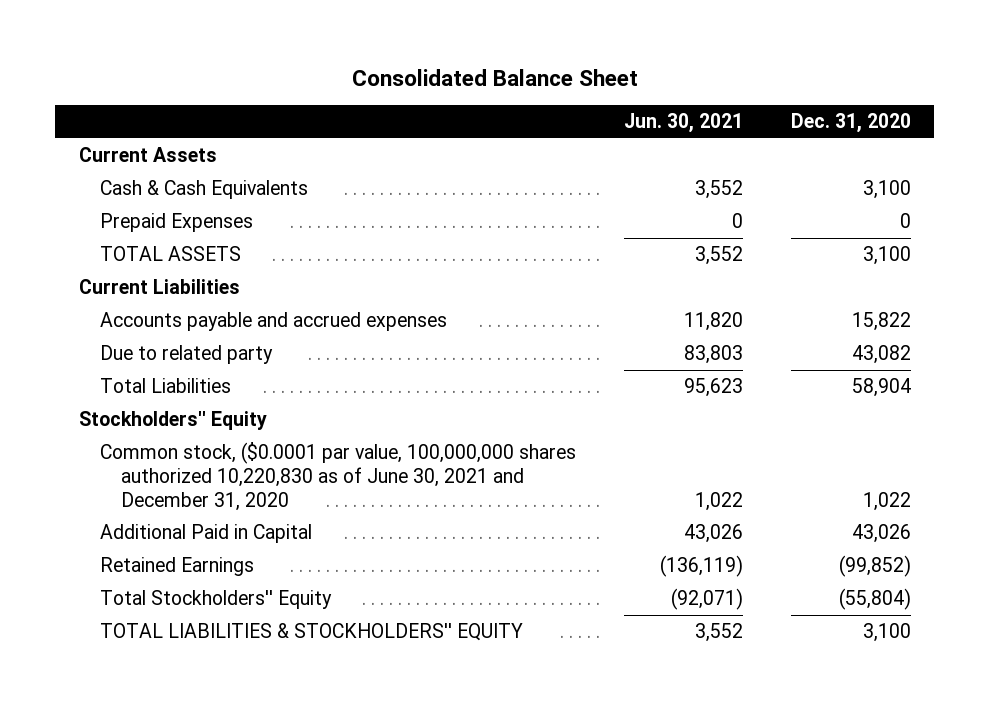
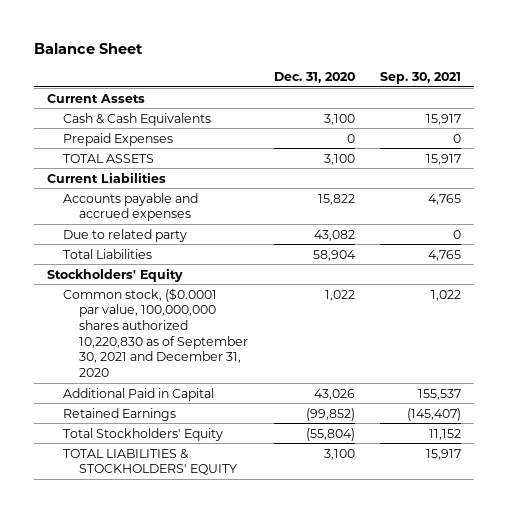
- Consolidated Balance Sheet
+ Balance Sheet
- | Jun. 30, 2021 | Dec. 31, 2020
+ | Dec. 31, 2020 | Sep. 30, 2021
- Stockholders'' Equity
- Common stock, ($0.0001 par value, 100,000,000 shares authorized 10,220,830 as of June 30, 2021 and December 31, 2020 | 1,022 | 1,022
+ Stockholders' Equity
+ Common stock, ($0.0001 par value, 100,000,000 shares authorized 10,220,830 as of September 30, 2021 and December 31, 2020 | 1,022 | 1,022
- Total Stockholders'' Equity | (92,071) | (55,804)
- TOTAL LIABILITIES & STOCKHOLDERS'' EQUITY | 3,552 | 3,100
+ Total Stockholders' Equity | (55,804) | 11,152
+ TOTAL LIABILITIES & STOCKHOLDERS' EQUITY | 3,100 | 15,917

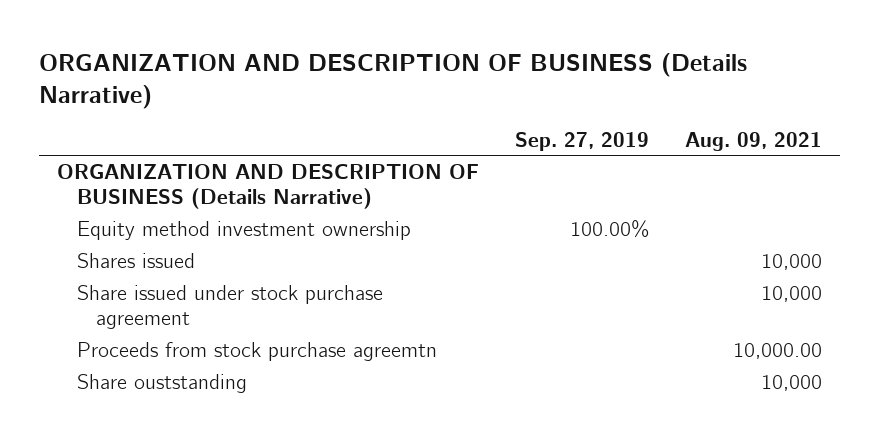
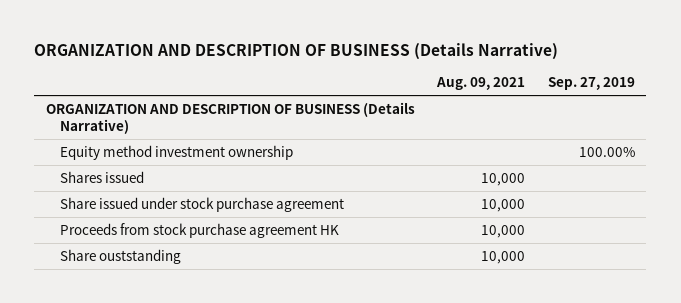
- | Sep. 27, 2019 | Aug. 09, 2021
+ | Aug. 09, 2021 | Sep. 27, 2019
- Proceeds from stock purchase agreemtn | | 10,000.00
+ Proceeds from stock purchase agreement HK | 10,000 |

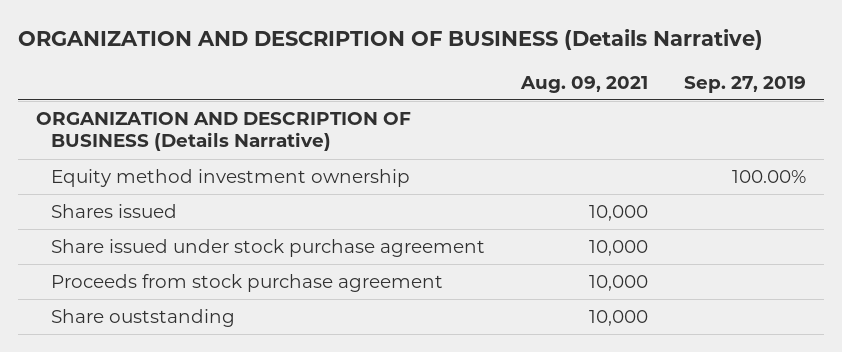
- Proceeds from stock purchase agreement HK | 10,000 |
+ Proceeds from stock purchase agreement | 10,000 |

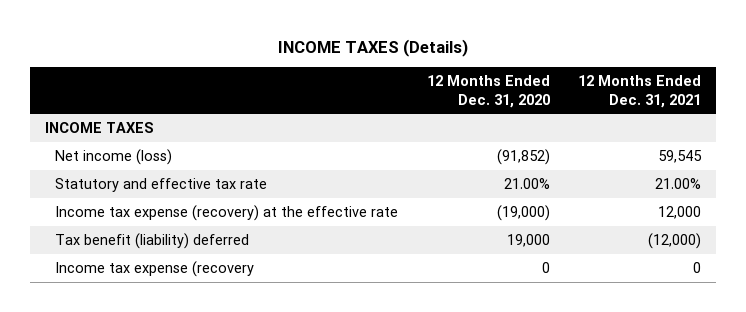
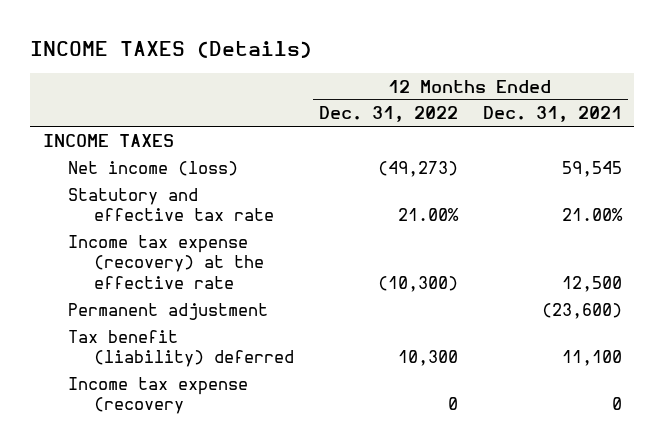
- | 12 Months Ended Dec. 31, 2020 | 12 Months Ended Dec. 31, 2021
+ | 12 Months Ended Dec. 31, 2022 | 12 Months Ended Dec. 31, 2021
- Income tax expense (recovery) at the effective rate | (19,000) | 12,000
- Tax benefit (liability) deferred | 19,000 | (12,000)
+ Income tax expense (recovery) at the effective rate | (10,300) | 12,500
+ Permanent adjustment | | (23,600)
+ Tax benefit (liability) deferred | 10,300 | 11,100

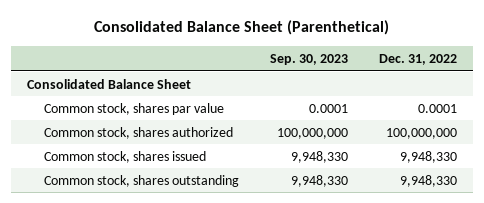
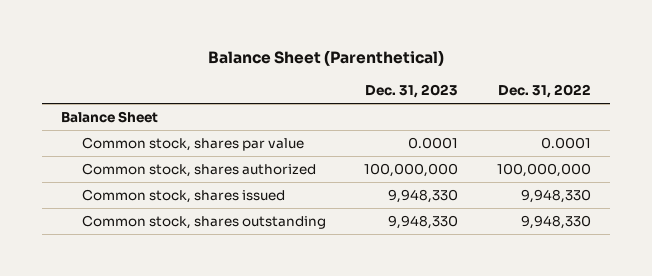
- Consolidated Balance Sheet (Parenthetical)
+ Balance Sheet (Parenthetical)
- | Sep. 30, 2023 | Dec. 31, 2022
+ | Dec. 31, 2023 | Dec. 31, 2022
- Consolidated Balance Sheet
+ Balance Sheet

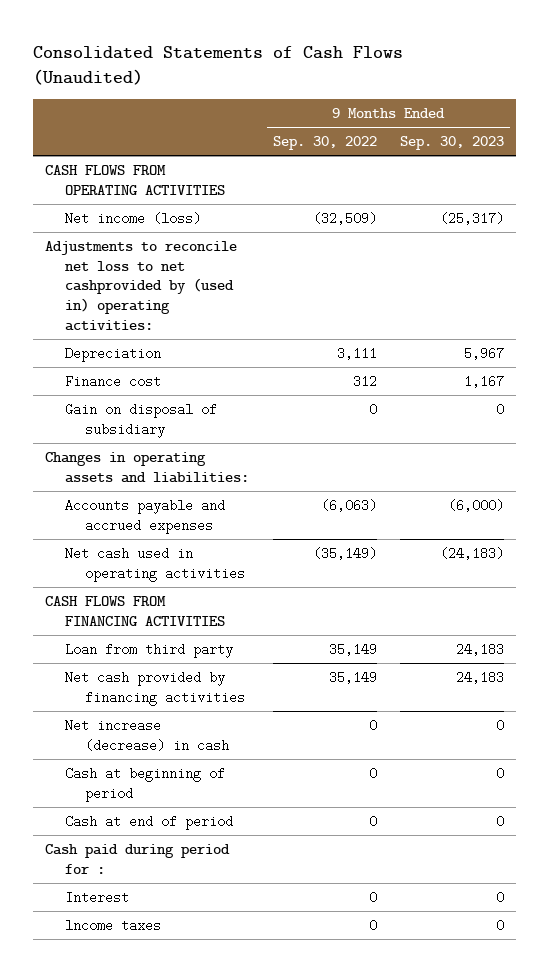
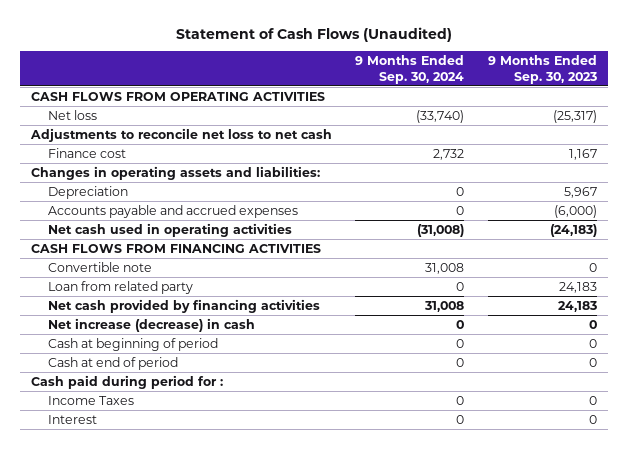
- Consolidated Statements of Cash Flows (Unaudited)
+ Statement of Cash Flows (Unaudited)
- | 9 Months Ended Sep. 30, 2022 | 9 Months Ended Sep. 30, 2023
+ | 9 Months Ended Sep. 30, 2024 | 9 Months Ended Sep. 30, 2023
- Net income (loss) | (32,509) | (25,317)
- Adjustments to reconcile net loss to net cashprovided by (used in) operating activities:
+ Net loss | (33,740) | (25,317)
+ Adjustments to reconcile net loss to net cash
- Gain on disposal of subsidiary | 0 | 0
moved down: Depreciation | 0 | 5,967
- Loan from third party | 35,149 | 24,183
+ Convertible note | 31,008 | 0
+ Loan from related party | 0 | 24,183
+ Income Taxes | 0 | 0
- lncome taxes | 0 | 0

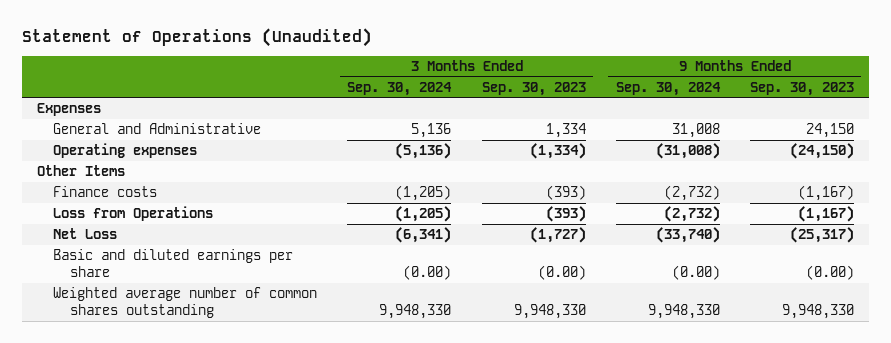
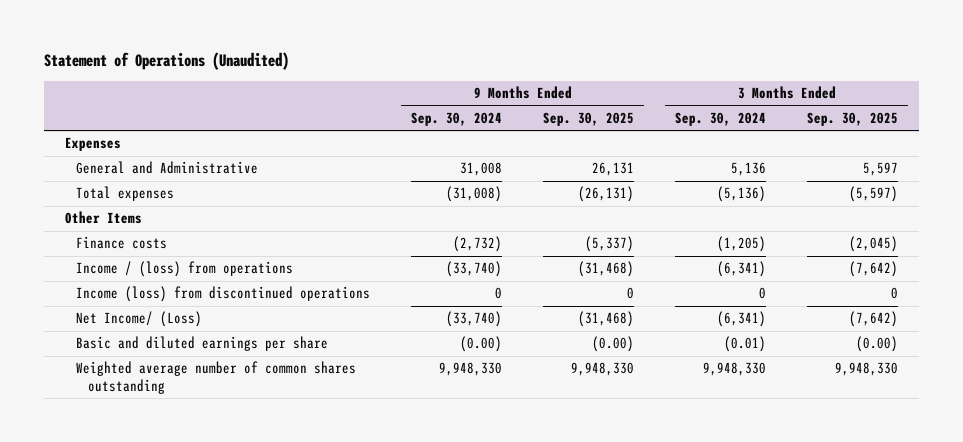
- | 3 Months Ended Sep. 30, 2024 | 3 Months Ended Sep. 30, 2023 | 9 Months Ended Sep. 30, 2024 | 9 Months Ended Sep. 30, 2023
+ | 9 Months Ended Sep. 30, 2024 | 9 Months Ended Sep. 30, 2025 | 3 Months Ended Sep. 30, 2024 | 3 Months Ended Sep. 30, 2025
- Operating expenses | (5,136) | (1,334) | (31,008) | (24,150)
+ Total expenses | (31,008) | (26,131) | (5,136) | (5,597)
- Loss from Operations | (1,205) | (393) | (2,732) | (1,167)
- Net Loss | (6,341) | (1,727) | (33,740) | (25,317)
- Basic and diluted earnings per share | (0.00) | (0.00) | (0.00) | (0.00)
+ Income / (loss) from operations | (33,740) | (31,468) | (6,341) | (7,642)
+ Income (loss) from discontinued operations | 0 | 0 | 0 | 0
+ Net Income/ (Loss) | (33,740) | (31,468) | (6,341) | (7,642)
+ Basic and diluted earnings per share | (0.00) | (0.00) | (0.01) | (0.00)

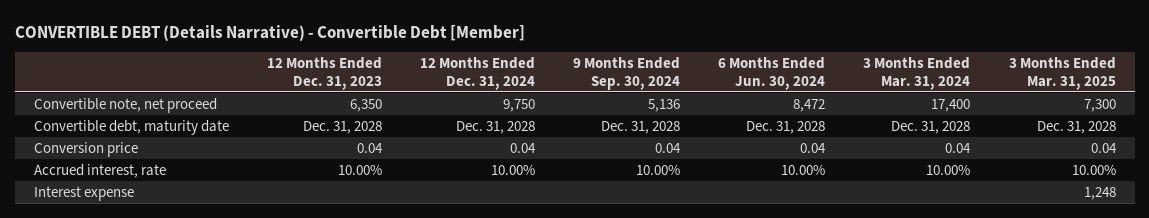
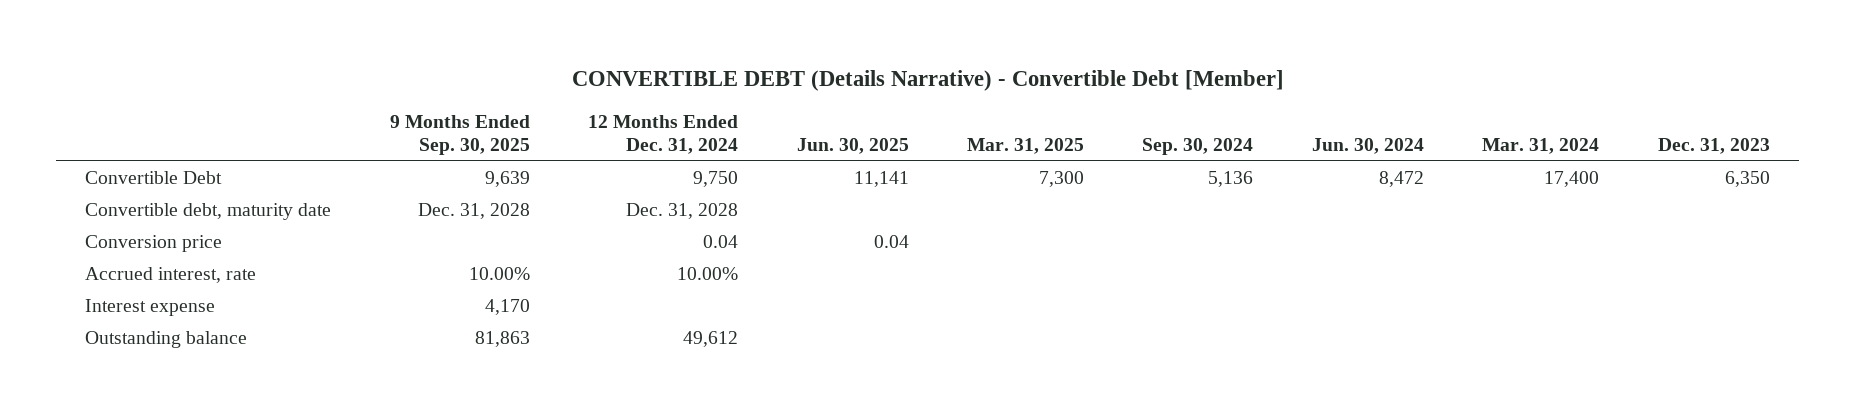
- | 12 Months Ended Dec. 31, 2023 | 12 Months Ended Dec. 31, 2024 | 9 Months Ended Sep. 30, 2024 | 6 Months Ended Jun. 30, 2024 | 3 Months Ended Mar. 31, 2024 | 3 Months Ended Mar. 31, 2025
+ | 9 Months Ended Sep. 30, 2025 | 12 Months Ended Dec. 31, 2024 | Jun. 30, 2025 | Mar. 31, 2025 | Sep. 30, 2024 | Jun. 30, 2024 | Mar. 31, 2024 | Dec. 31, 2023
- Convertible note, net proceed | 6,350 | 9,750 | 5,136 | 8,472 | 17,400 | 7,300
+ Convertible Debt | 9,639 | 9,750 | 11,141 | 7,300 | 5,136 | 8,472 | 17,400 | 6,350
+ Outstanding balance | 81,863 | 49,612 | | | | | |

